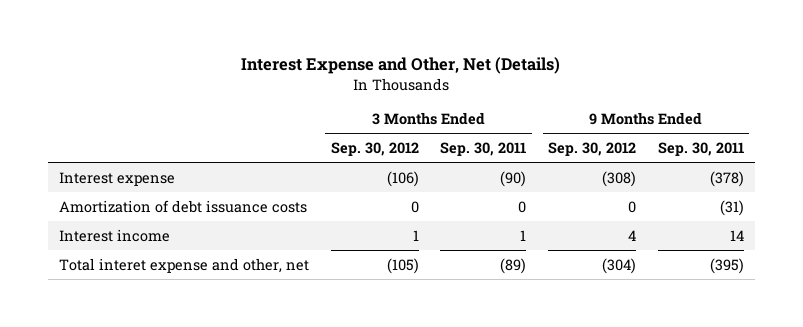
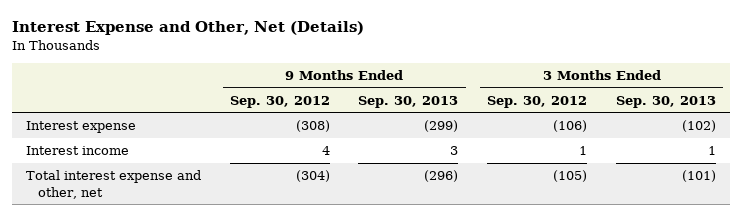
- | 3 Months Ended Sep. 30, 2012 | 3 Months Ended Sep. 30, 2011 | 9 Months Ended Sep. 30, 2012 | 9 Months Ended Sep. 30, 2011
+ | 9 Months Ended Sep. 30, 2012 | 9 Months Ended Sep. 30, 2013 | 3 Months Ended Sep. 30, 2012 | 3 Months Ended Sep. 30, 2013
- Amortization of debt issuance costs | 0 | 0 | 0 | (31)
- Total interet expense and other, net | (105) | (89) | (304) | (395)
+ Total interest expense and other, net | (304) | (296) | (105) | (101)

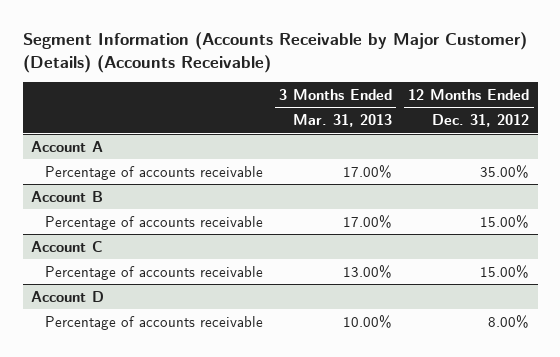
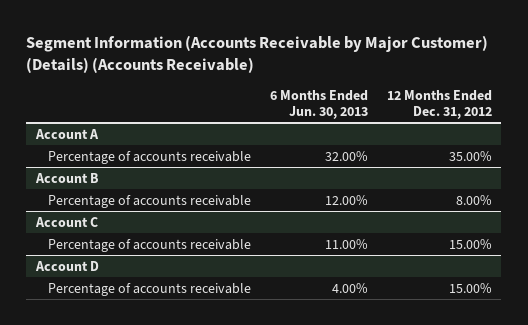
- | 3 Months Ended Mar. 31, 2013 | 12 Months Ended Dec. 31, 2012
+ | 6 Months Ended Jun. 30, 2013 | 12 Months Ended Dec. 31, 2012
@ Account B
- Percentage of accounts receivable | 17.00% | 15.00%
+ Percentage of accounts receivable | 12.00% | 8.00%
@ Account D
- Percentage of accounts receivable | 10.00% | 8.00%
+ Percentage of accounts receivable | 4.00% | 15.00%

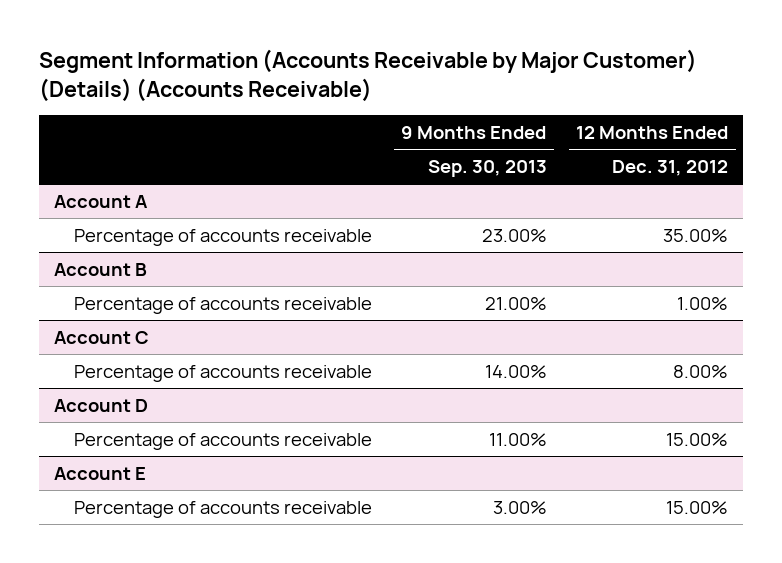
- | 6 Months Ended Jun. 30, 2013 | 12 Months Ended Dec. 31, 2012
+ | 9 Months Ended Sep. 30, 2013 | 12 Months Ended Dec. 31, 2012
@ Account B
- Percentage of accounts receivable | 12.00% | 8.00%
+ Percentage of accounts receivable | 21.00% | 1.00%
@ Account C
- Percentage of accounts receivable | 11.00% | 15.00%
+ Percentage of accounts receivable | 14.00% | 8.00%
+ Account E
+ Percentage of accounts receivable | 3.00% | 15.00%

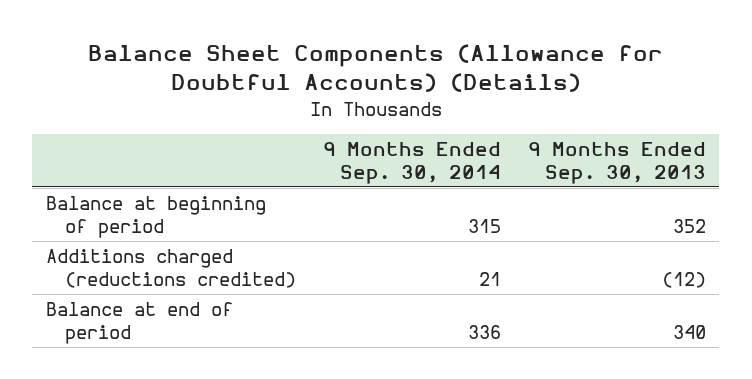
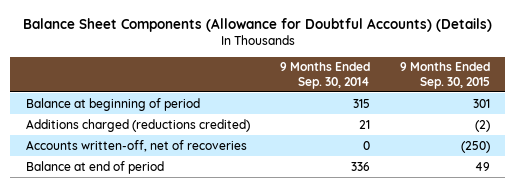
- | 9 Months Ended Sep. 30, 2014 | 9 Months Ended Sep. 30, 2013
+ | 9 Months Ended Sep. 30, 2014 | 9 Months Ended Sep. 30, 2015
+ Accounts written-off, net of recoveries | 0 | (250)

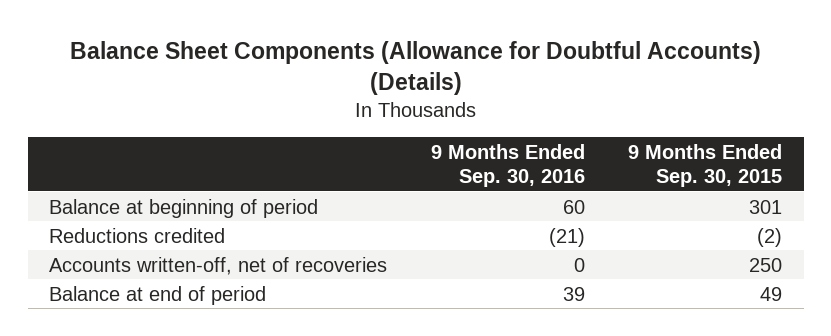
- | 9 Months Ended Sep. 30, 2014 | 9 Months Ended Sep. 30, 2015
+ | 9 Months Ended Sep. 30, 2016 | 9 Months Ended Sep. 30, 2015
- Additions charged (reductions credited) | 21 | (2)
- Accounts written-off, net of recoveries | 0 | (250)
+ Reductions credited | (21) | (2)
+ Accounts written-off, net of recoveries | 0 | 250

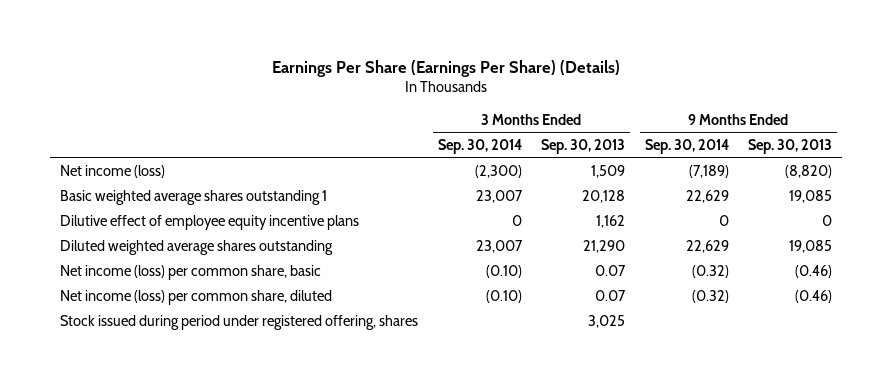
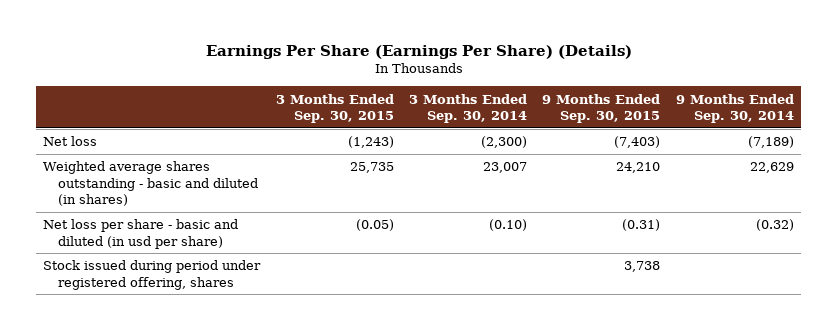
- | 3 Months Ended Sep. 30, 2014 | 3 Months Ended Sep. 30, 2013 | 9 Months Ended Sep. 30, 2014 | 9 Months Ended Sep. 30, 2013
+ | 3 Months Ended Sep. 30, 2015 | 3 Months Ended Sep. 30, 2014 | 9 Months Ended Sep. 30, 2015 | 9 Months Ended Sep. 30, 2014
- Net income (loss) | (2,300) | 1,509 | (7,189) | (8,820)
- Basic weighted average shares outstanding 1 | 23,007 | 20,128 | 22,629 | 19,085
- Dilutive effect of employee equity incentive plans | 0 | 1,162 | 0 | 0
- Diluted weighted average shares outstanding | 23,007 | 21,290 | 22,629 | 19,085
- Net income (loss) per common share, basic | (0.10) | 0.07 | (0.32) | (0.46)
- Net income (loss) per common share, diluted | (0.10) | 0.07 | (0.32) | (0.46)
+ Net loss | (1,243) | (2,300) | (7,403) | (7,189)
+ Weighted average shares outstanding - basic and diluted (in shares) | 25,735 | 23,007 | 24,210 | 22,629
+ Net loss per share - basic and diluted (in usd per share) | (0.05) | (0.10) | (0.31) | (0.32)

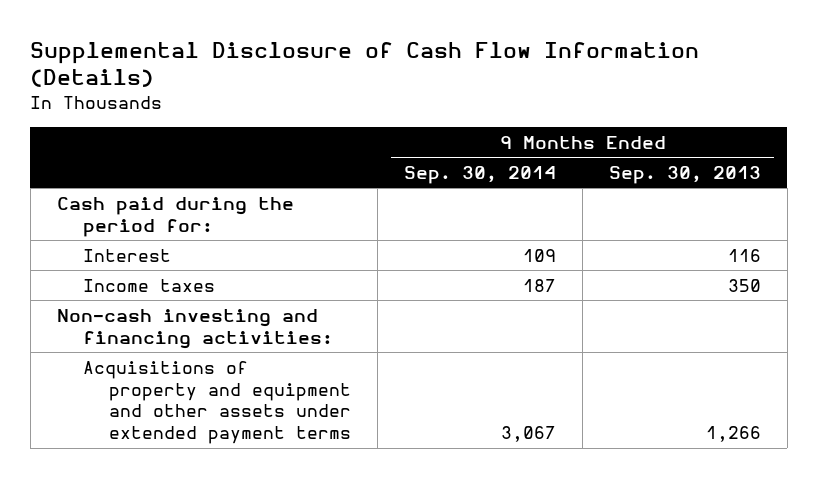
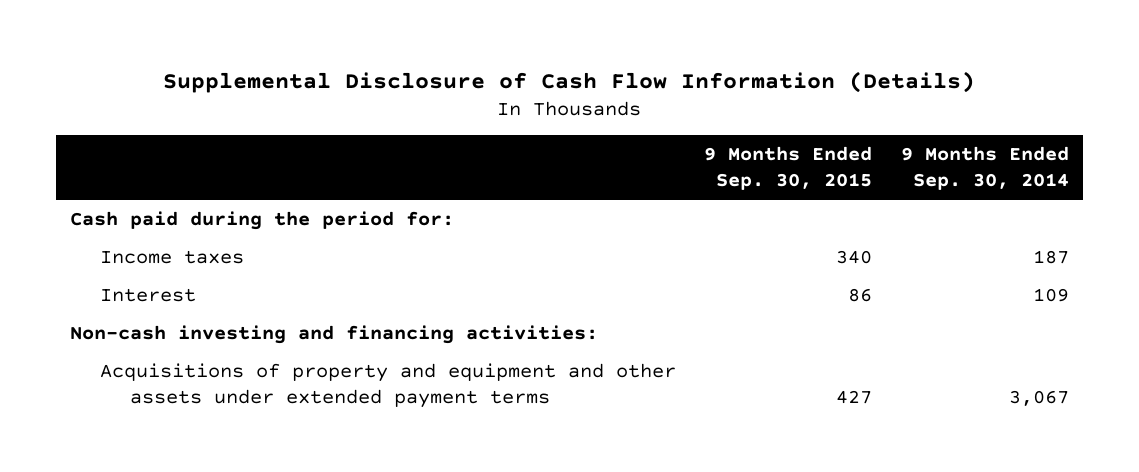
- | 9 Months Ended Sep. 30, 2014 | 9 Months Ended Sep. 30, 2013
+ | 9 Months Ended Sep. 30, 2015 | 9 Months Ended Sep. 30, 2014
moved down: Interest | 86 | 109

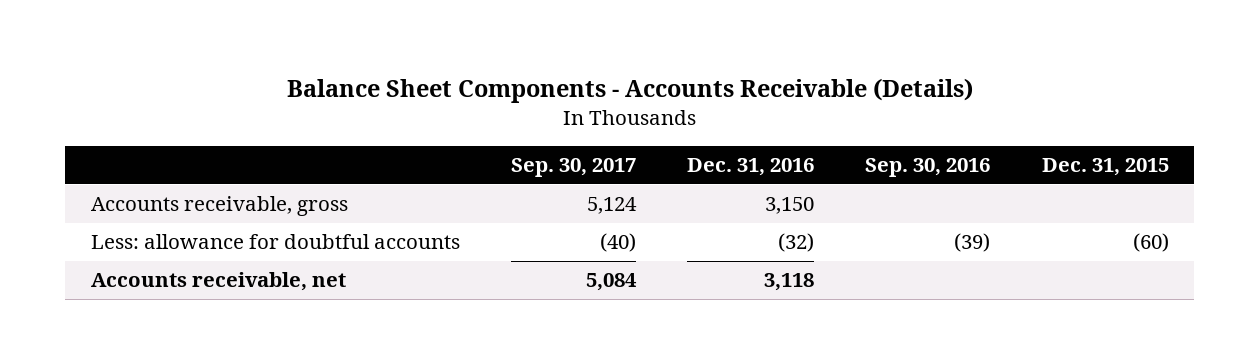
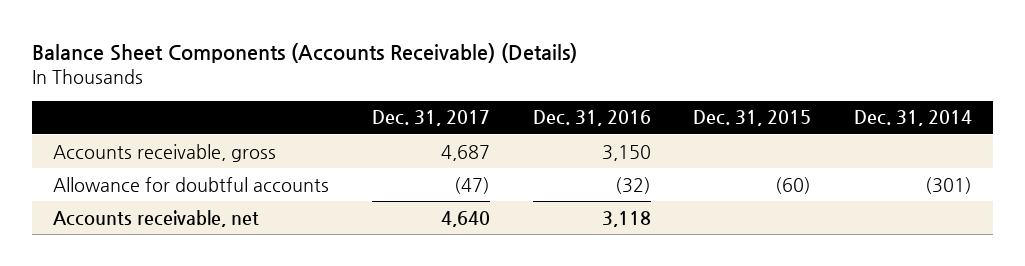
- Balance Sheet Components - Accounts Receivable (Details)
+ Balance Sheet Components (Accounts Receivable) (Details)
- | Sep. 30, 2017 | Dec. 31, 2016 | Sep. 30, 2016 | Dec. 31, 2015
+ | Dec. 31, 2017 | Dec. 31, 2016 | Dec. 31, 2015 | Dec. 31, 2014
- Less: allowance for doubtful accounts | (40) | (32) | (39) | (60)
+ Allowance for doubtful accounts | (47) | (32) | (60) | (301)

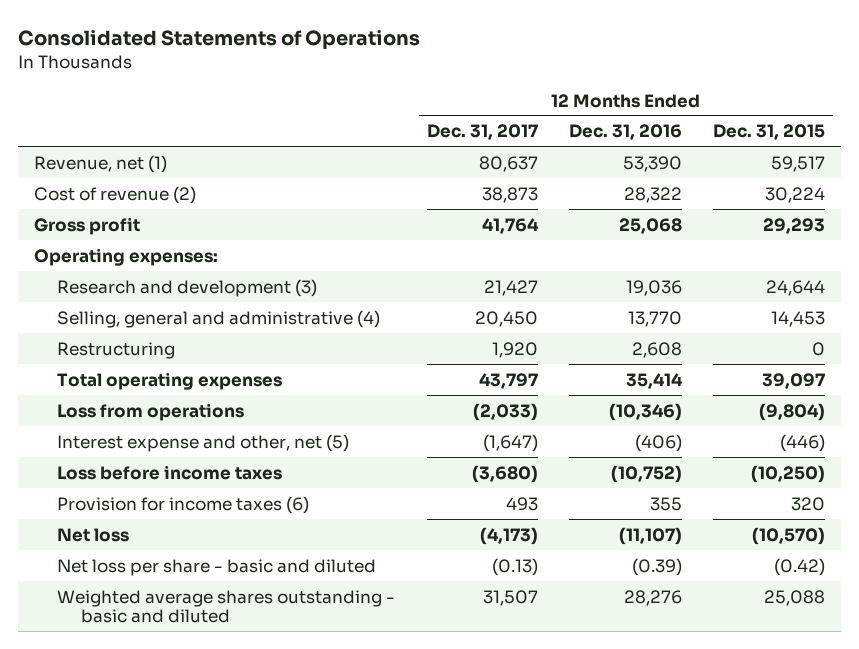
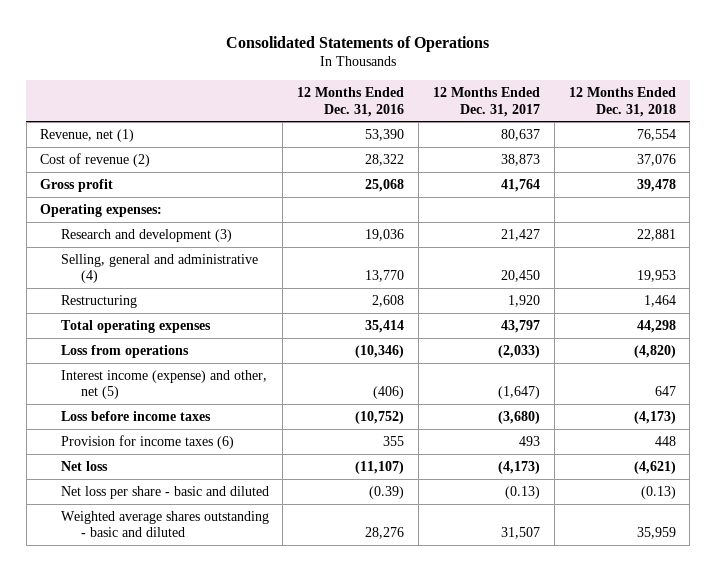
- | 12 Months Ended Dec. 31, 2017 | 12 Months Ended Dec. 31, 2016 | 12 Months Ended Dec. 31, 2015
+ | 12 Months Ended Dec. 31, 2016 | 12 Months Ended Dec. 31, 2017 | 12 Months Ended Dec. 31, 2018
- Interest expense and other, net (5) | (1,647) | (406) | (446)
+ Interest income (expense) and other, net (5) | (406) | (1,647) | 647

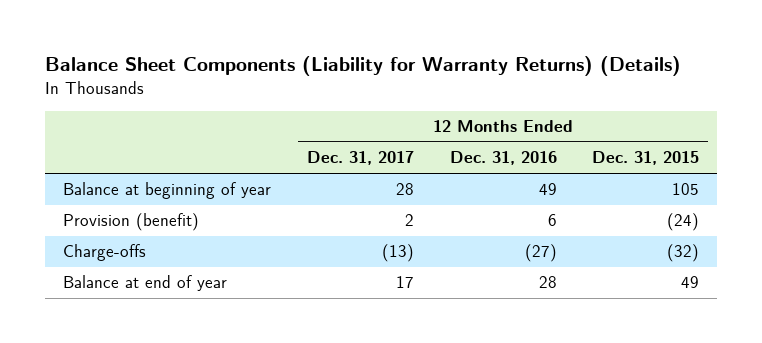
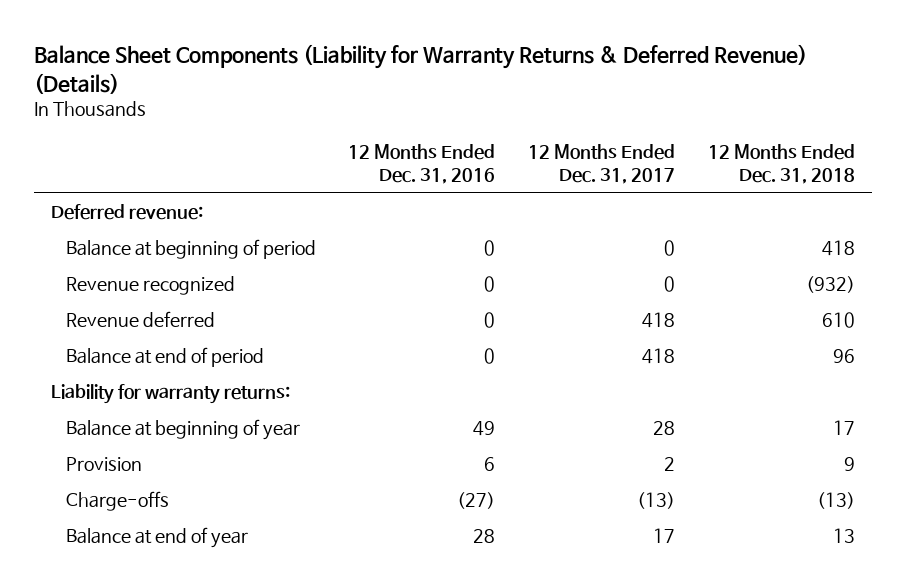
- Balance Sheet Components (Liability for Warranty Returns) (Details)
+ Balance Sheet Components (Liability for Warranty Returns & Deferred Revenue) (Details)
- | 12 Months Ended Dec. 31, 2017 | 12 Months Ended Dec. 31, 2016 | 12 Months Ended Dec. 31, 2015
+ | 12 Months Ended Dec. 31, 2016 | 12 Months Ended Dec. 31, 2017 | 12 Months Ended Dec. 31, 2018
+ Deferred revenue:
+ Balance at beginning of period | 0 | 0 | 418
+ Revenue recognized | 0 | 0 | (932)
+ Revenue deferred | 0 | 418 | 610
+ Balance at end of period | 0 | 418 | 96
+ Liability for warranty returns:
- Provision (benefit) | 2 | 6 | (24)
+ Provision | 6 | 2 | 9

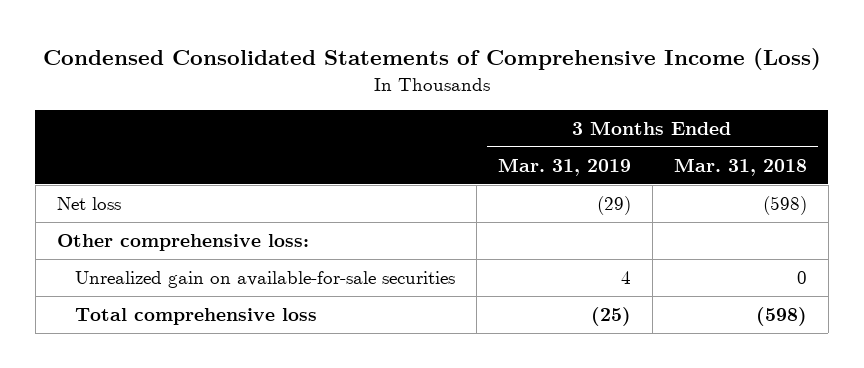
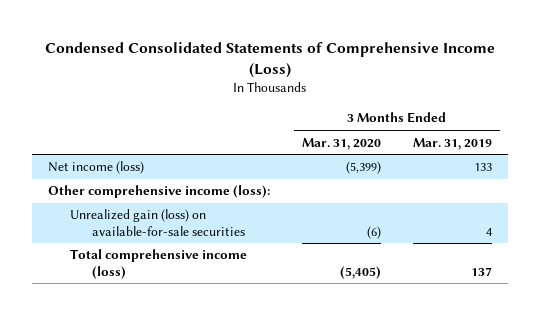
- | 3 Months Ended Mar. 31, 2019 | 3 Months Ended Mar. 31, 2018
+ | 3 Months Ended Mar. 31, 2020 | 3 Months Ended Mar. 31, 2019
- Net loss | (29) | (598)
- Other comprehensive loss:
- Unrealized gain on available-for-sale securities | 4 | 0
- Total comprehensive loss | (25) | (598)
+ Net income (loss) | (5,399) | 133
+ Other comprehensive income (loss):
+ Unrealized gain (loss) on available-for-sale securities | (6) | 4
+ Total comprehensive income (loss) | (5,405) | 137

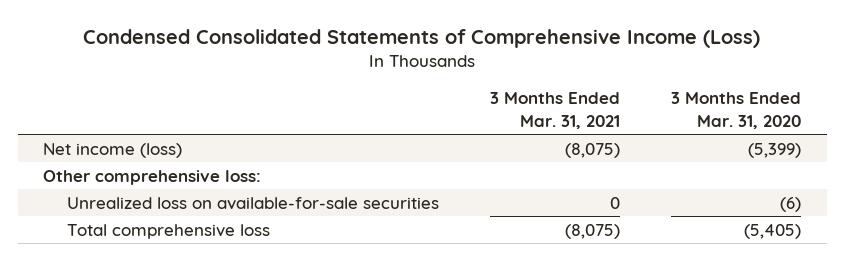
- | 3 Months Ended Mar. 31, 2020 | 3 Months Ended Mar. 31, 2019
+ | 3 Months Ended Mar. 31, 2021 | 3 Months Ended Mar. 31, 2020
- Other comprehensive income (loss):
- Unrealized gain (loss) on available-for-sale securities | (6) | 4
- Total comprehensive income (loss) | (5,405) | 137
+ Other comprehensive loss:
+ Unrealized loss on available-for-sale securities | 0 | (6)
+ Total comprehensive loss | (8,075) | (5,405)

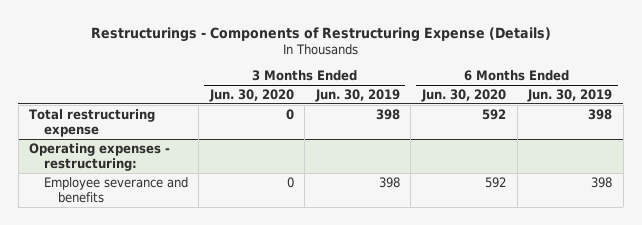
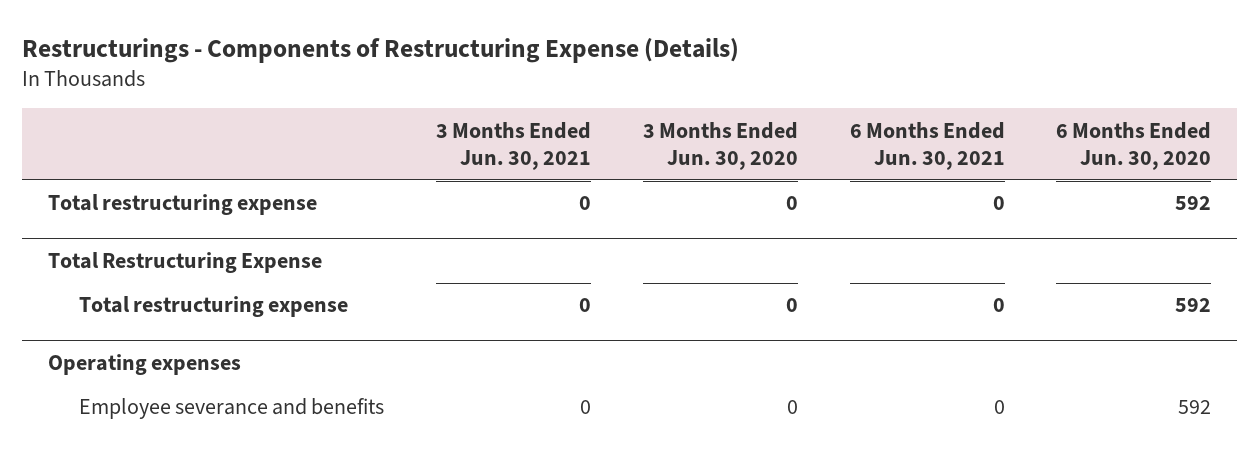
- | 3 Months Ended Jun. 30, 2020 | 3 Months Ended Jun. 30, 2019 | 6 Months Ended Jun. 30, 2020 | 6 Months Ended Jun. 30, 2019
+ | 3 Months Ended Jun. 30, 2021 | 3 Months Ended Jun. 30, 2020 | 6 Months Ended Jun. 30, 2021 | 6 Months Ended Jun. 30, 2020
- Operating expenses - restructuring:
+ Total Restructuring Expense
+ Total restructuring expense | 0 | 0 | 0 | 592
+ Operating expenses

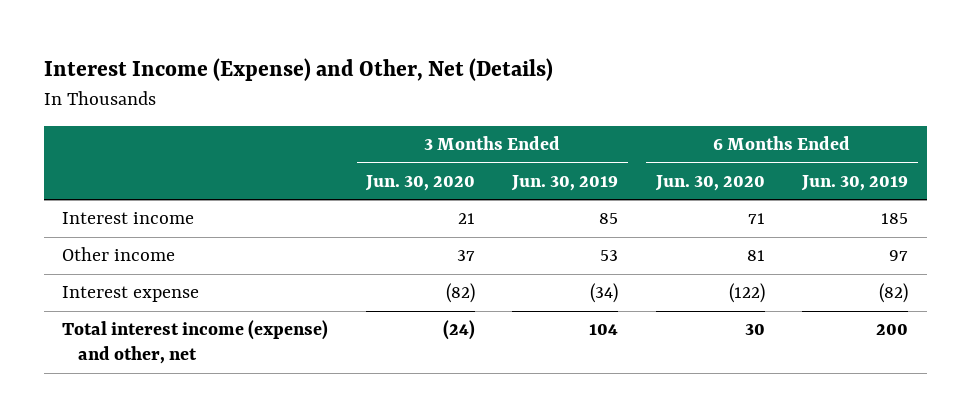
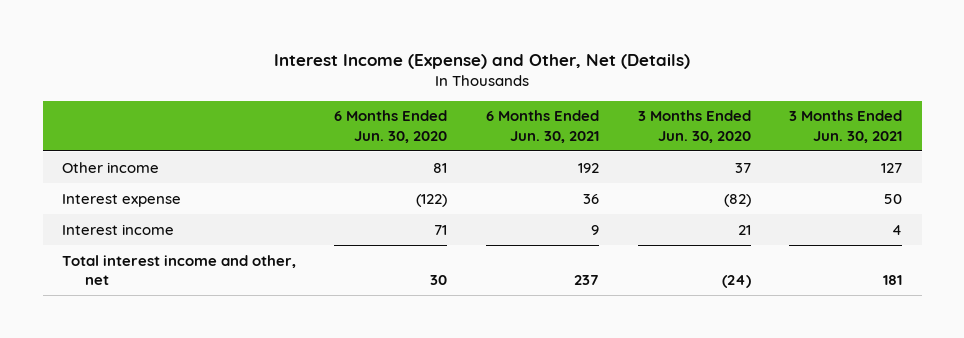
- | 3 Months Ended Jun. 30, 2020 | 3 Months Ended Jun. 30, 2019 | 6 Months Ended Jun. 30, 2020 | 6 Months Ended Jun. 30, 2019
+ | 6 Months Ended Jun. 30, 2020 | 6 Months Ended Jun. 30, 2021 | 3 Months Ended Jun. 30, 2020 | 3 Months Ended Jun. 30, 2021
- Total interest income (expense) and other, net | (24) | 104 | 30 | 200
moved down: Interest income | 71 | 9 | 21 | 4
+ Total interest income and other, net | 30 | 237 | (24) | 181

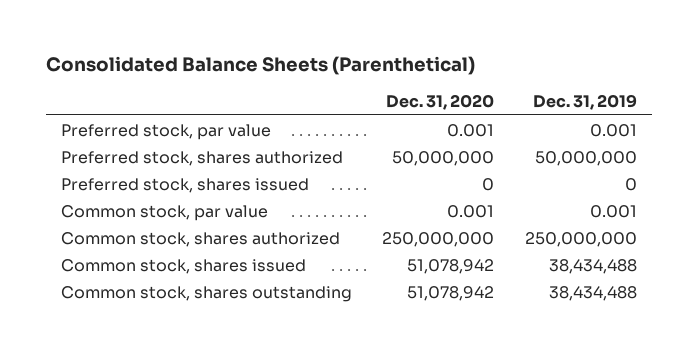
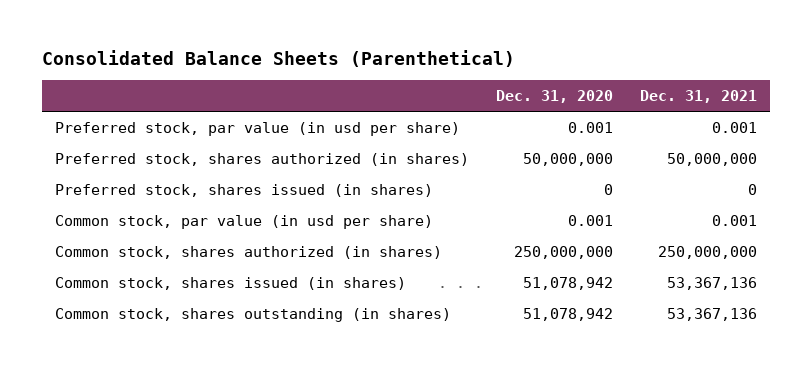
- | Dec. 31, 2020 | Dec. 31, 2019
+ | Dec. 31, 2020 | Dec. 31, 2021
- Preferred stock, par value | 0.001 | 0.001
- Preferred stock, shares authorized | 50,000,000 | 50,000,000
- Preferred stock, shares issued | 0 | 0
- Common stock, par value | 0.001 | 0.001
- Common stock, shares authorized | 250,000,000 | 250,000,000
- Common stock, shares issued | 51,078,942 | 38,434,488
- Common stock, shares outstanding | 51,078,942 | 38,434,488
+ Preferred stock, par value (in usd per share) | 0.001 | 0.001
+ Preferred stock, shares authorized (in shares) | 50,000,000 | 50,000,000
+ Preferred stock, shares issued (in shares) | 0 | 0
+ Common stock, par value (in usd per share) | 0.001 | 0.001
+ Common stock, shares authorized (in shares) | 250,000,000 | 250,000,000
+ Common stock, shares issued (in shares) | 51,078,942 | 53,367,136
+ Common stock, shares outstanding (in shares) | 51,078,942 | 53,367,136

